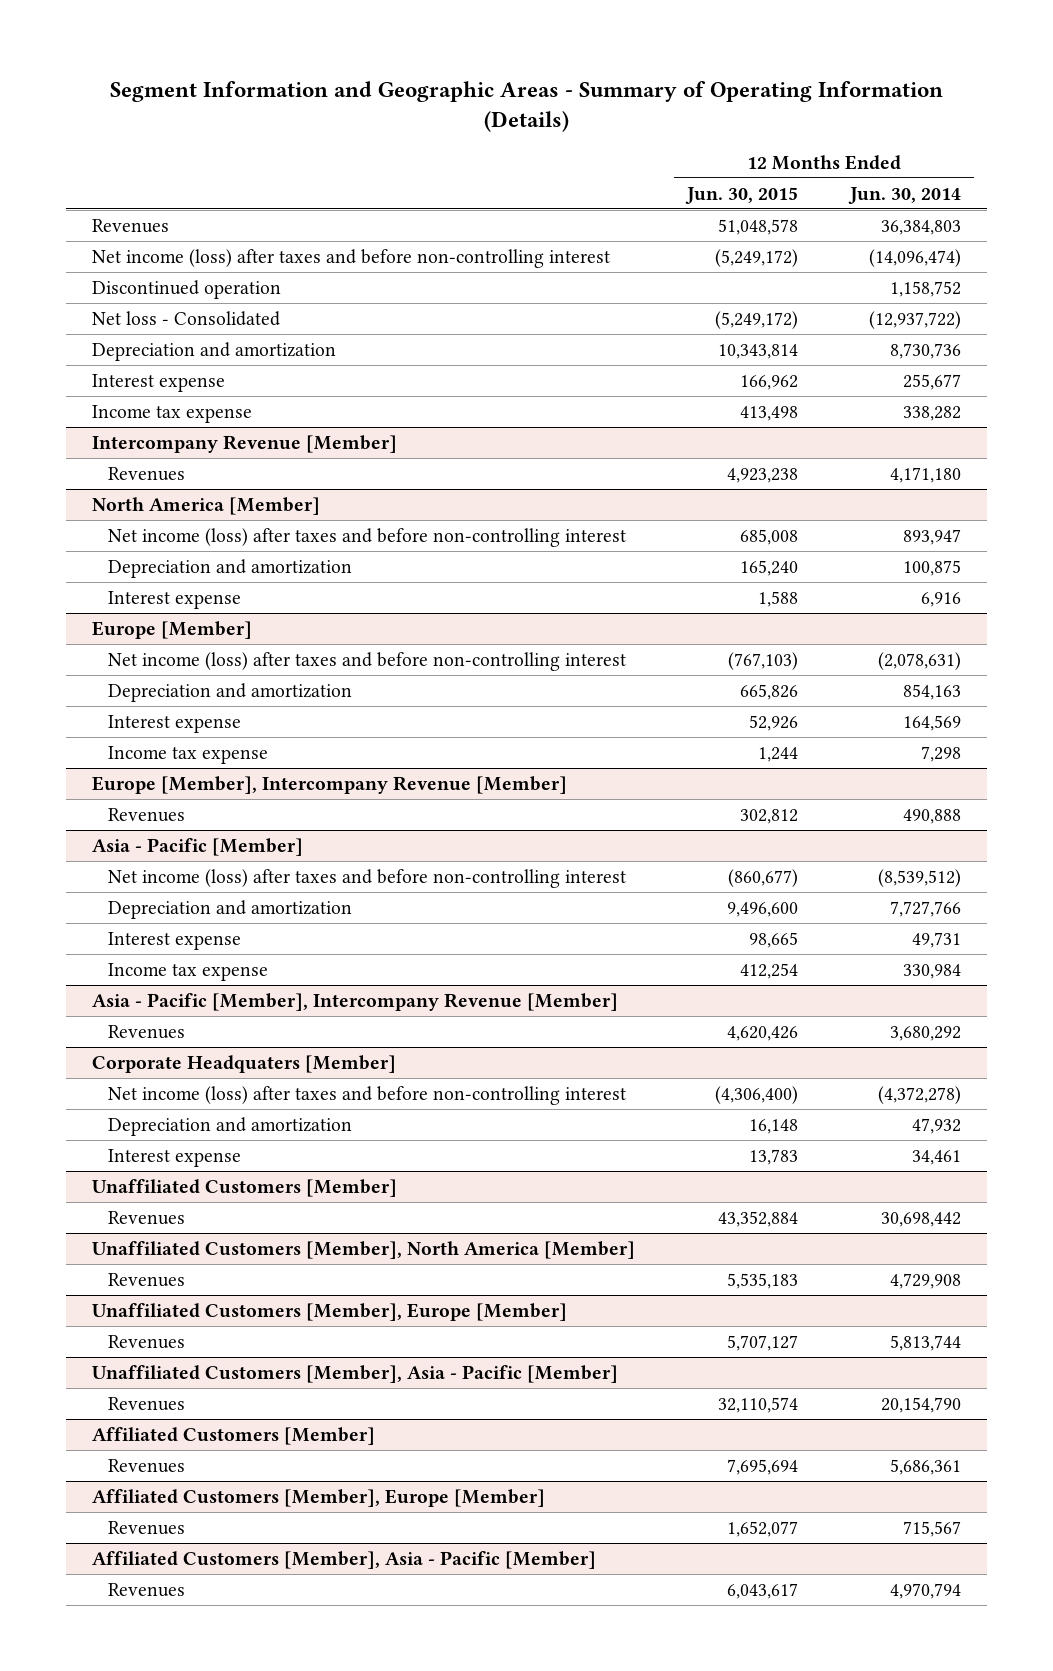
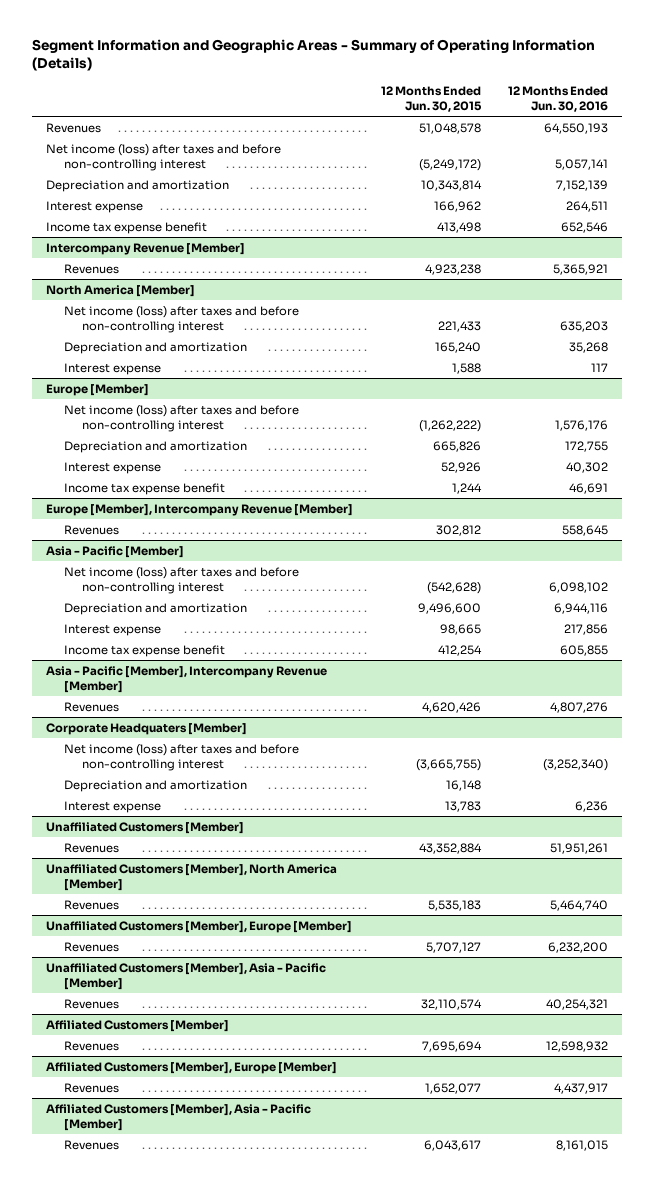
- | 12 Months Ended Jun. 30, 2015 | 12 Months Ended Jun. 30, 2014
+ | 12 Months Ended Jun. 30, 2015 | 12 Months Ended Jun. 30, 2016
- Discontinued operation | | 1,158,752
- Net loss - Consolidated | (5,249,172) | (12,937,722)
- Income tax expense | 413,498 | 338,282
+ Income tax expense benefit | 413,498 | 652,546
@ North America [Member]
- Net income (loss) after taxes and before non-controlling interest | 685,008 | 893,947
+ Net income (loss) after taxes and before non-controlling interest | 221,433 | 635,203
@ Europe [Member]
- Net income (loss) after taxes and before non-controlling interest | (767,103) | (2,078,631)
+ Net income (loss) after taxes and before non-controlling interest | (1,262,222) | 1,576,176
- Income tax expense | 1,244 | 7,298
+ Income tax expense benefit | 1,244 | 46,691
@ Asia - Pacific [Member]
- Net income (loss) after taxes and before non-controlling interest | (860,677) | (8,539,512)
+ Net income (loss) after taxes and before non-controlling interest | (542,628) | 6,098,102
- Income tax expense | 412,254 | 330,984
+ Income tax expense benefit | 412,254 | 605,855
@ Corporate Headquaters [Member]
- Net income (loss) after taxes and before non-controlling interest | (4,306,400) | (4,372,278)
+ Net income (loss) after taxes and before non-controlling interest | (3,665,755) | (3,252,340)

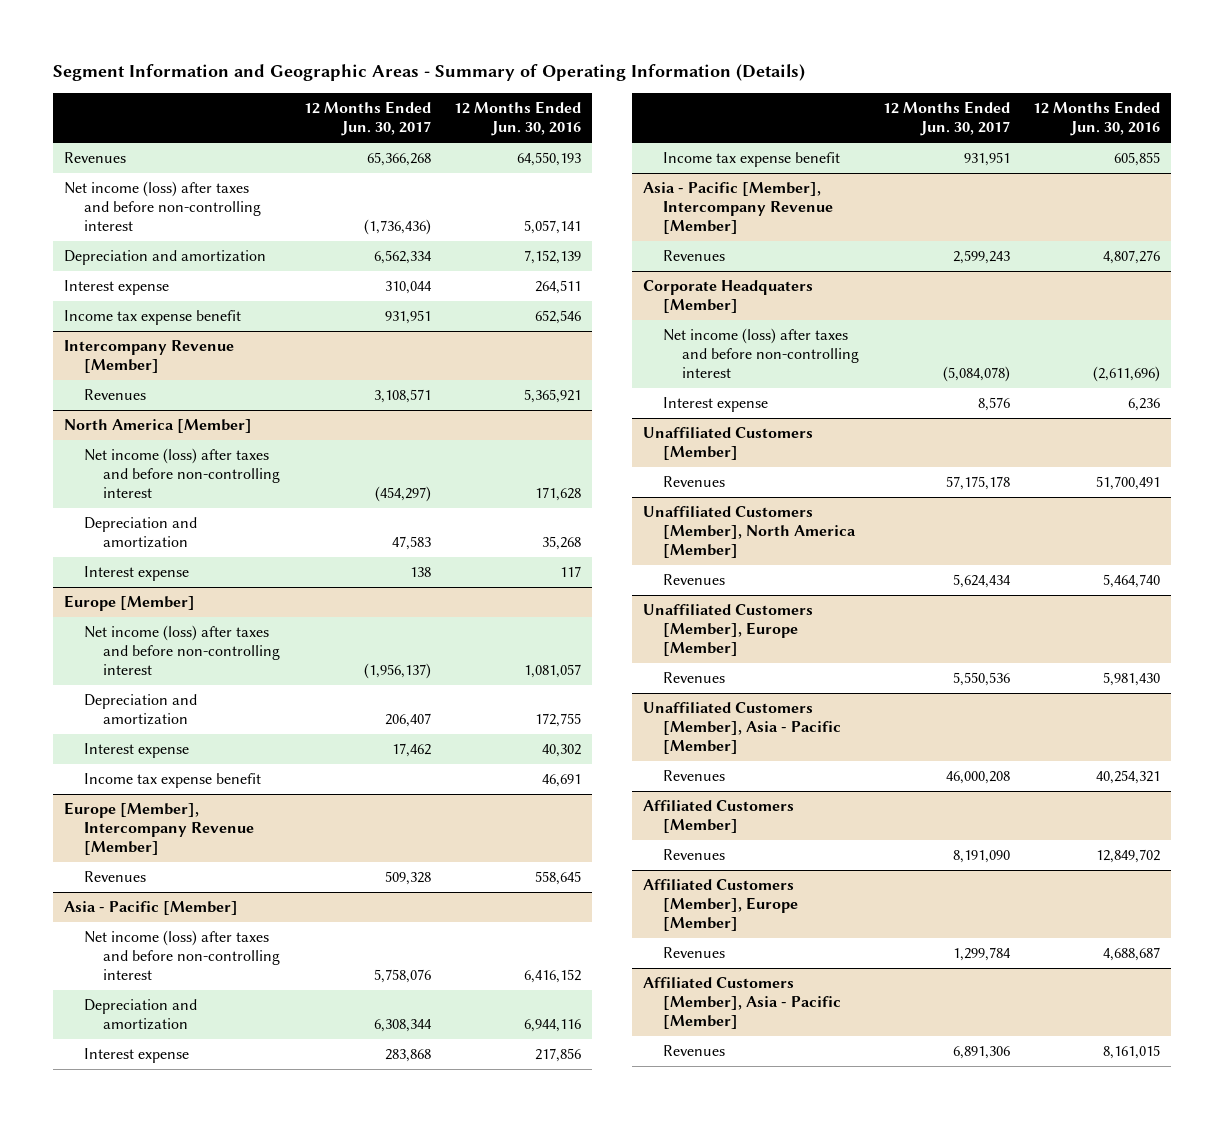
- | 12 Months Ended Jun. 30, 2015 | 12 Months Ended Jun. 30, 2016
+ | 12 Months Ended Jun. 30, 2017 | 12 Months Ended Jun. 30, 2016
@ North America [Member]
- Net income (loss) after taxes and before non-controlling interest | 221,433 | 635,203
+ Net income (loss) after taxes and before non-controlling interest | (454,297) | 171,628
@ Europe [Member]
- Net income (loss) after taxes and before non-controlling interest | (1,262,222) | 1,576,176
+ Net income (loss) after taxes and before non-controlling interest | (1,956,137) | 1,081,057
@ Asia - Pacific [Member]
- Net income (loss) after taxes and before non-controlling interest | (542,628) | 6,098,102
+ Net income (loss) after taxes and before non-controlling interest | 5,758,076 | 6,416,152
@ Corporate Headquaters [Member]
- Net income (loss) after taxes and before non-controlling interest | (3,665,755) | (3,252,340)
- Depreciation and amortization | 16,148 |
+ Net income (loss) after taxes and before non-controlling interest | (5,084,078) | (2,611,696)
@ Unaffiliated Customers [Member]
- Revenues | 43,352,884 | 51,951,261
+ Revenues | 57,175,178 | 51,700,491
@ Unaffiliated Customers [Member], Europe [Member]
- Revenues | 5,707,127 | 6,232,200
+ Revenues | 5,550,536 | 5,981,430
@ Affiliated Customers [Member]
- Revenues | 7,695,694 | 12,598,932
+ Revenues | 8,191,090 | 12,849,702
@ Affiliated Customers [Member], Europe [Member]
- Revenues | 1,652,077 | 4,437,917
+ Revenues | 1,299,784 | 4,688,687

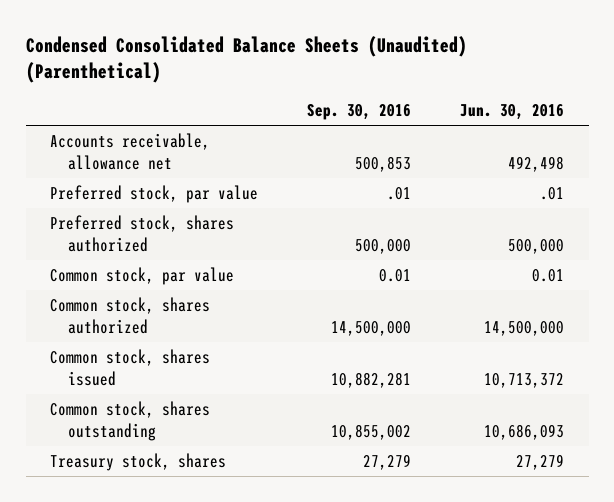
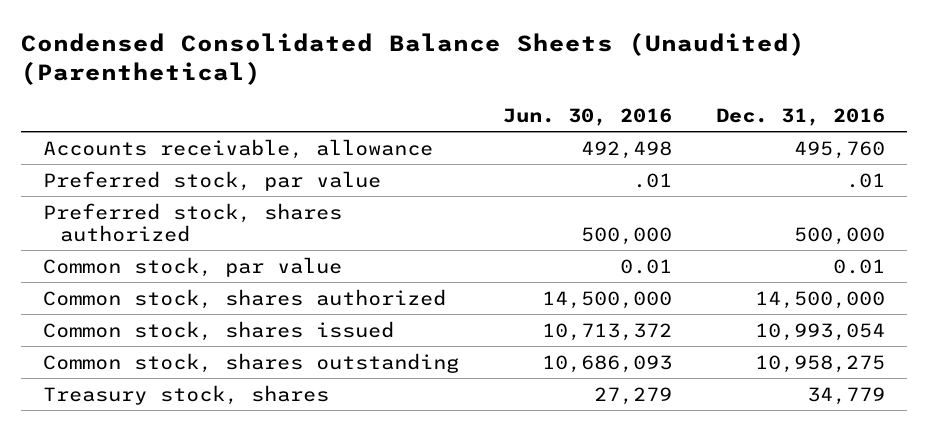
- | Sep. 30, 2016 | Jun. 30, 2016
+ | Jun. 30, 2016 | Dec. 31, 2016
- Accounts receivable, allowance net | 500,853 | 492,498
+ Accounts receivable, allowance | 492,498 | 495,760

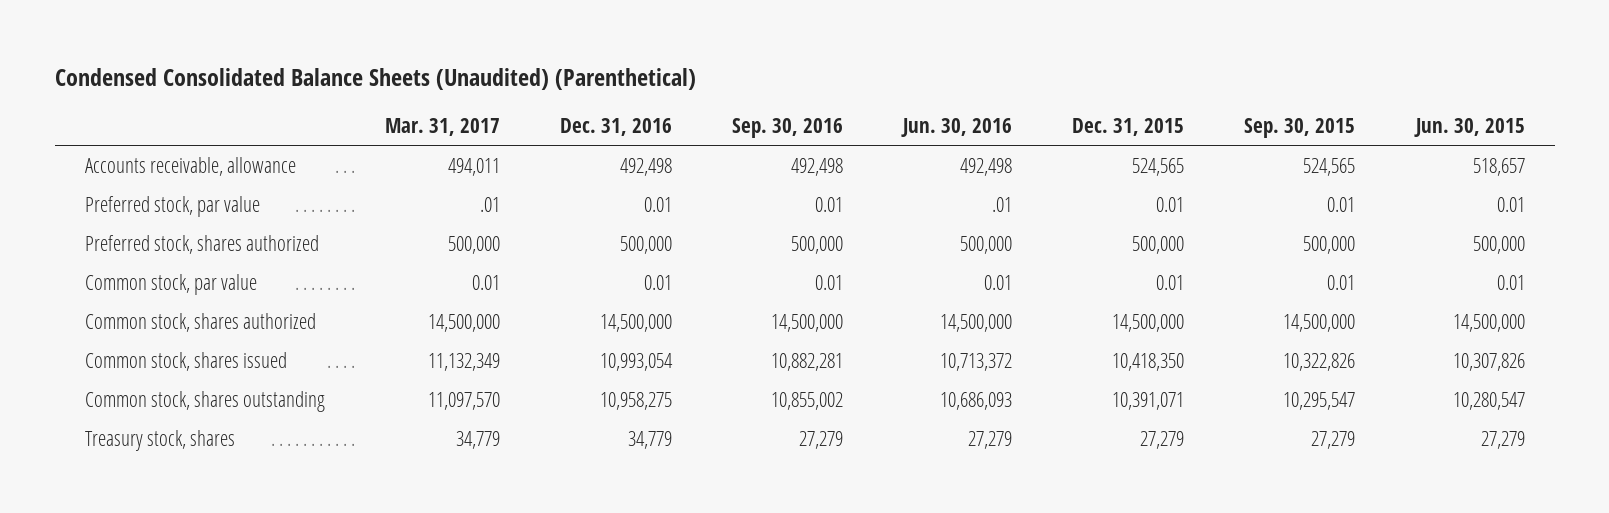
- | Jun. 30, 2016 | Dec. 31, 2016
+ | Mar. 31, 2017 | Dec. 31, 2016 | Sep. 30, 2016 | Jun. 30, 2016 | Dec. 31, 2015 | Sep. 30, 2015 | Jun. 30, 2015
- Accounts receivable, allowance | 492,498 | 495,760
- Preferred stock, par value | .01 | .01
+ Accounts receivable, allowance | 494,011 | 492,498 | 492,498 | 492,498 | 524,565 | 524,565 | 518,657
+ Preferred stock, par value | .01 | 0.01 | 0.01 | .01 | 0.01 | 0.01 | 0.01

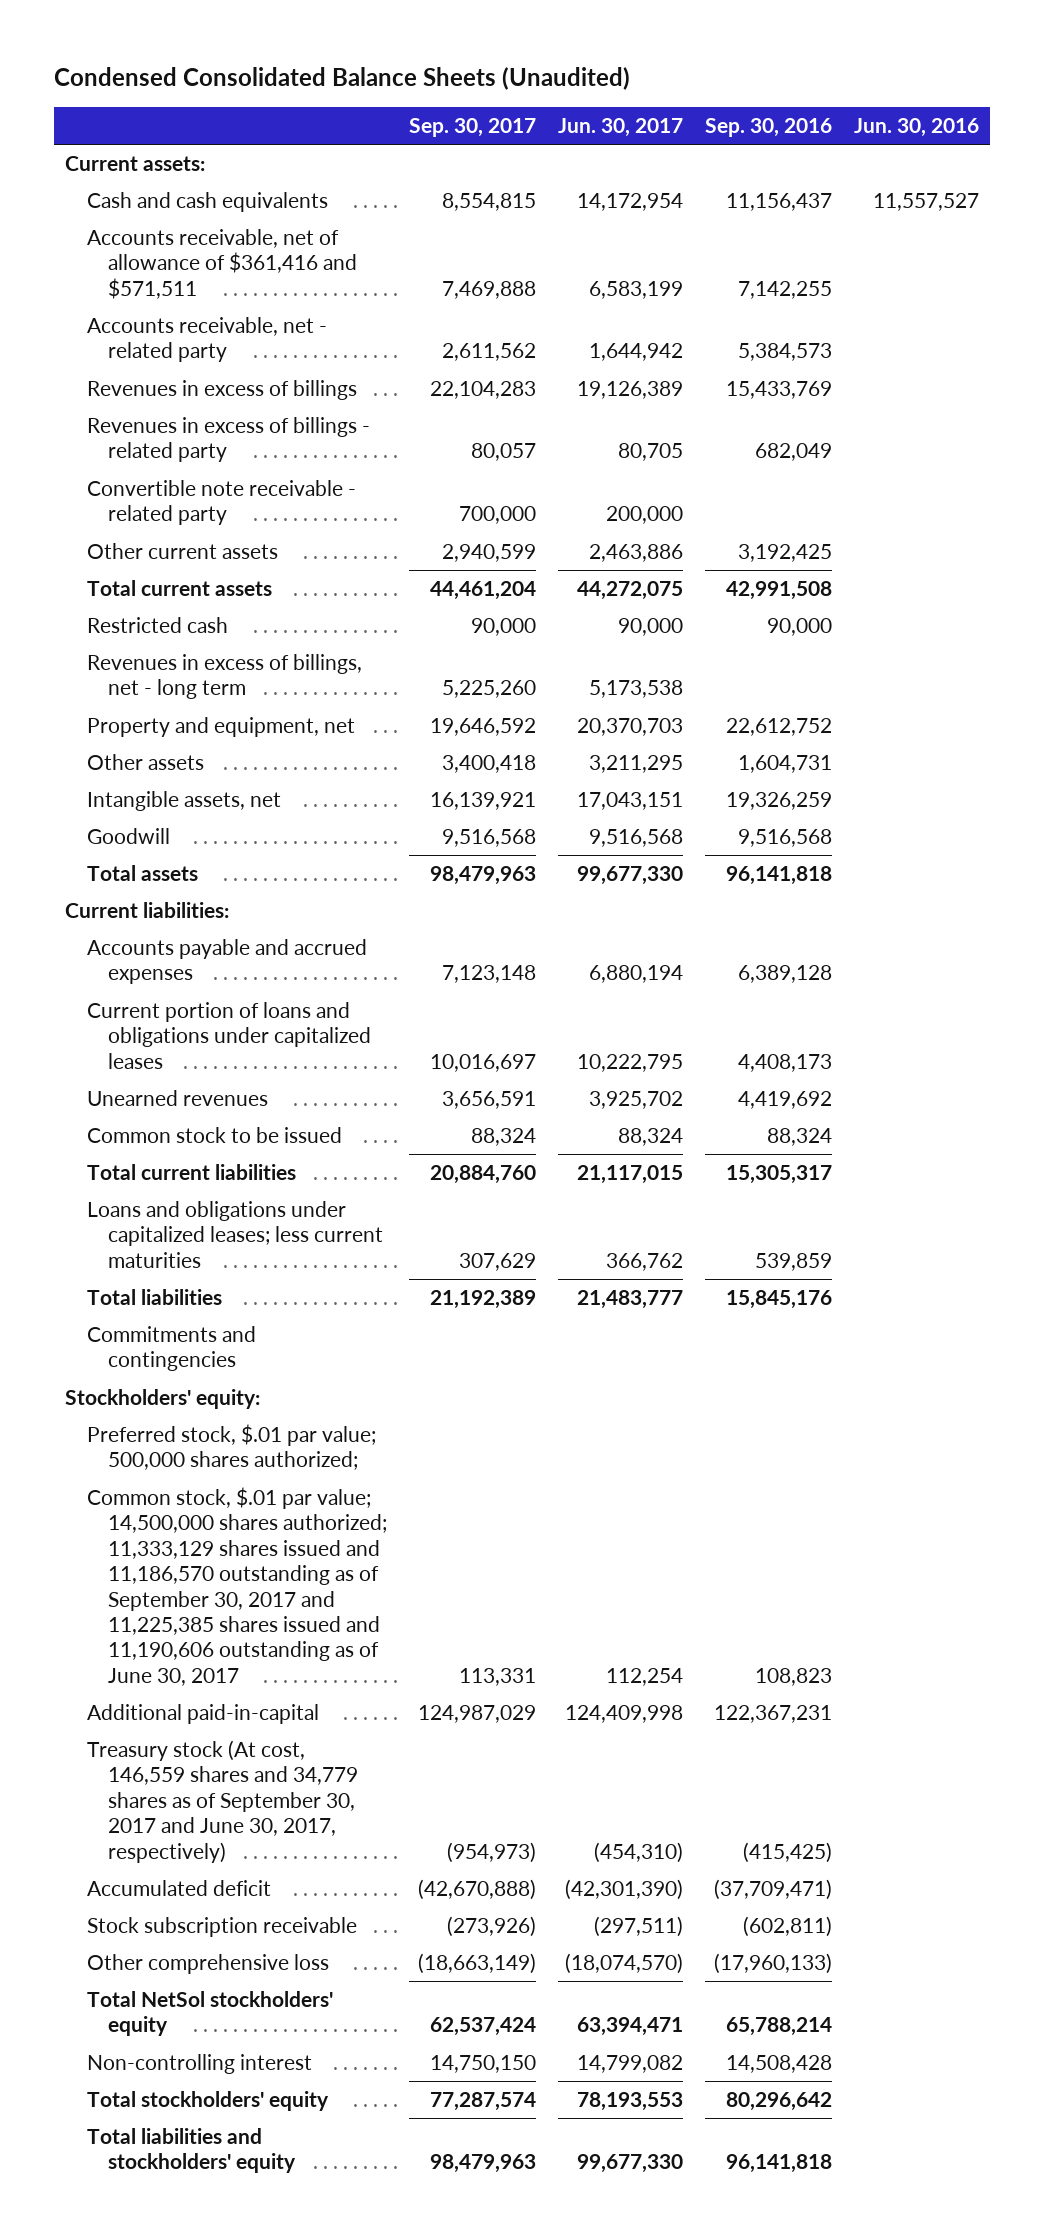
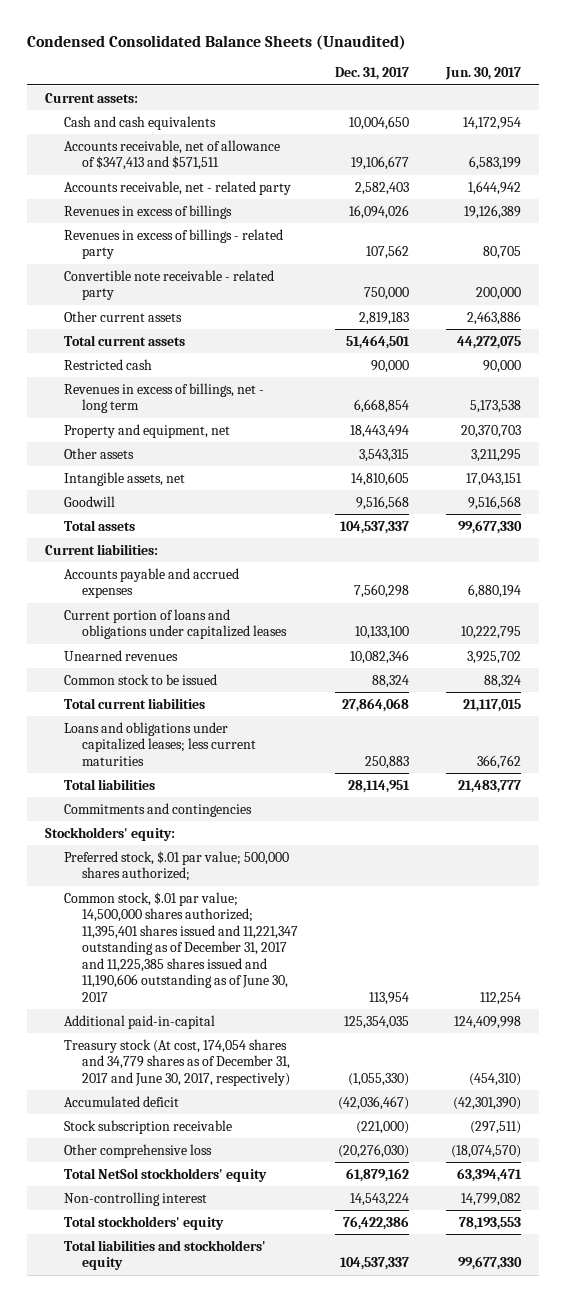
- | Sep. 30, 2017 | Jun. 30, 2017 | Sep. 30, 2016 | Jun. 30, 2016
+ | Dec. 31, 2017 | Jun. 30, 2017
- Accounts receivable, net of allowance of $361,416 and $571,511 | 7,469,888 | 6,583,199 | 7,142,255 |
+ Accounts receivable, net of allowance of $347,413 and $571,511 | 19,106,677 | 6,583,199
- Common stock, $.01 par value; 14,500,000 shares authorized; 11,333,129 shares issued and 11,186,570 outstanding as of September 30, 2017 and 11,225,385 shares issued and 11,190,606 outstanding as of June 30, 2017 | 113,331 | 112,254 | 108,823 |
+ Common stock, $.01 par value; 14,500,000 shares authorized; 11,395,401 shares issued and 11,221,347 outstanding as of December 31, 2017 and 11,225,385 shares issued and 11,190,606 outstanding as of June 30, 2017 | 113,954 | 112,254
- Treasury stock (At cost, 146,559 shares and 34,779 shares as of September 30, 2017 and June 30, 2017, respectively) | (954,973) | (454,310) | (415,425) |
+ Treasury stock (At cost, 174,054 shares and 34,779 shares as of December 31, 2017 and June 30, 2017, respectively) | (1,055,330) | (454,310)

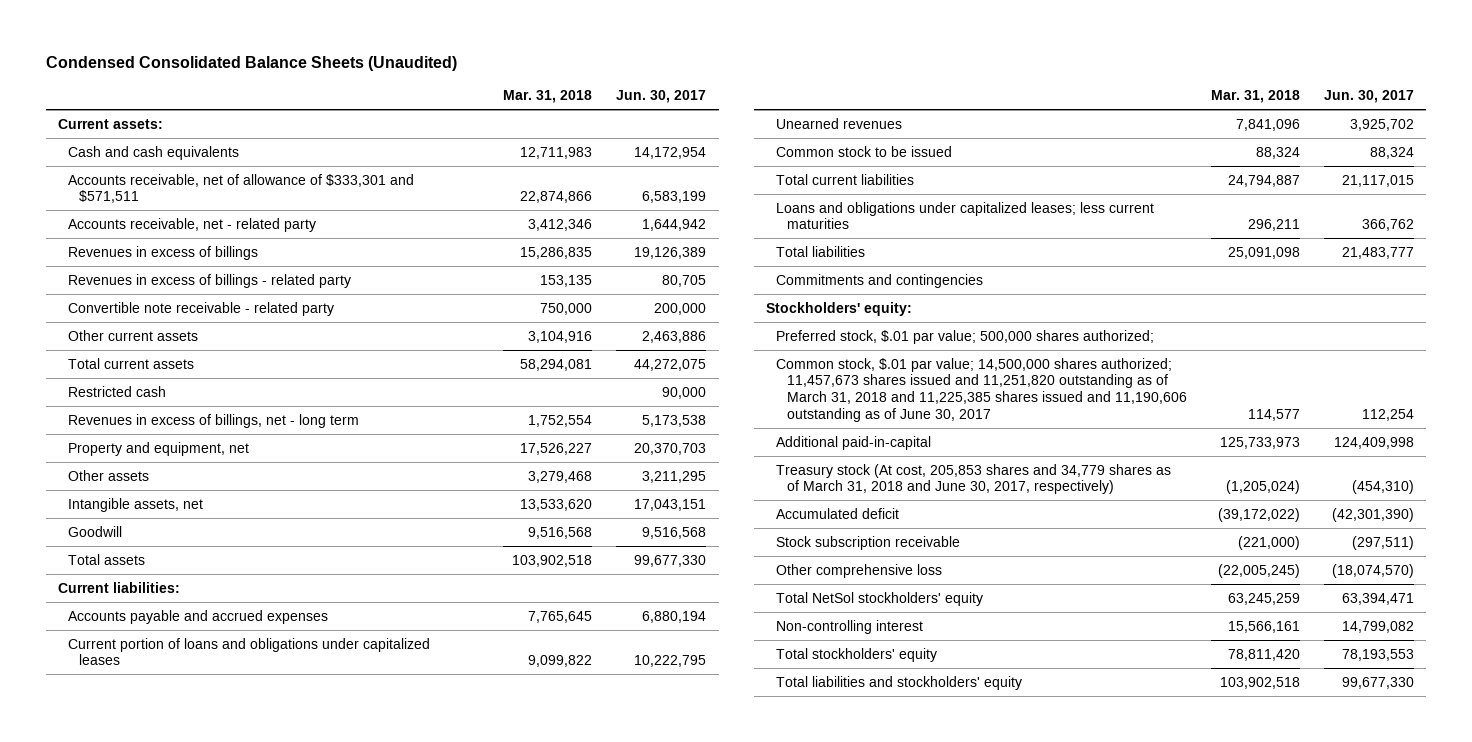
- | Dec. 31, 2017 | Jun. 30, 2017
+ | Mar. 31, 2018 | Jun. 30, 2017
- Accounts receivable, net of allowance of $347,413 and $571,511 | 19,106,677 | 6,583,199
+ Accounts receivable, net of allowance of $333,301 and $571,511 | 22,874,866 | 6,583,199
- Common stock, $.01 par value; 14,500,000 shares authorized; 11,395,401 shares issued and 11,221,347 outstanding as of December 31, 2017 and 11,225,385 shares issued and 11,190,606 outstanding as of June 30, 2017 | 113,954 | 112,254
+ Common stock, $.01 par value; 14,500,000 shares authorized; 11,457,673 shares issued and 11,251,820 outstanding as of March 31, 2018 and 11,225,385 shares issued and 11,190,606 outstanding as of June 30, 2017 | 114,577 | 112,254
- Treasury stock (At cost, 174,054 shares and 34,779 shares as of December 31, 2017 and June 30, 2017, respectively) | (1,055,330) | (454,310)
+ Treasury stock (At cost, 205,853 shares and 34,779 shares as of March 31, 2018 and June 30, 2017, respectively) | (1,205,024) | (454,310)

